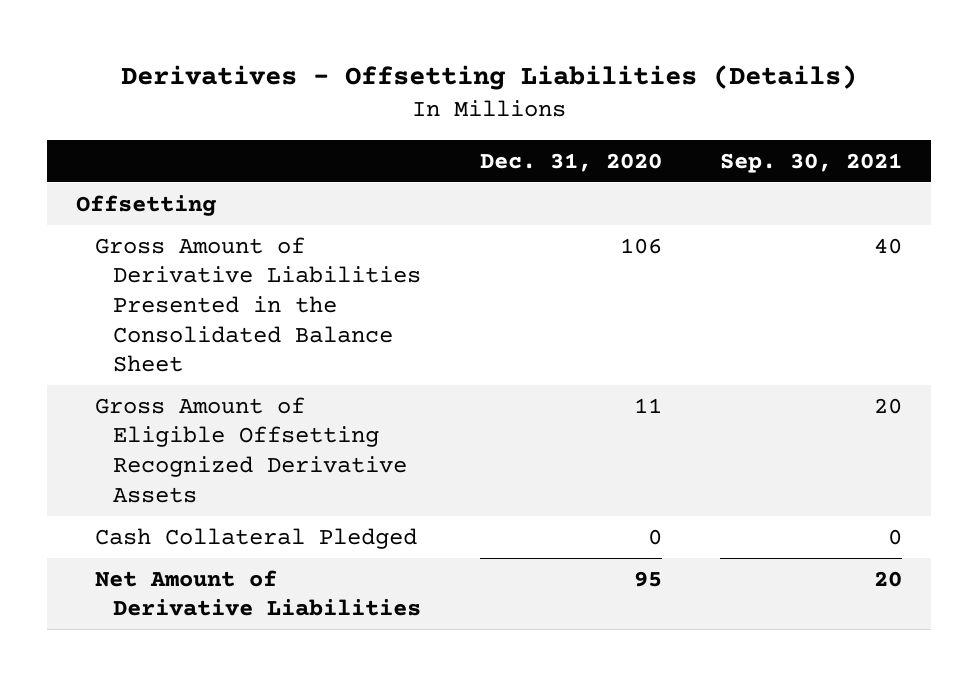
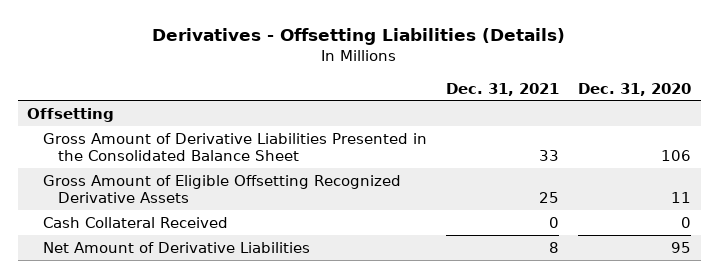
- | Dec. 31, 2020 | Sep. 30, 2021
+ | Dec. 31, 2021 | Dec. 31, 2020
- Cash Collateral Pledged | 0 | 0
+ Cash Collateral Received | 0 | 0

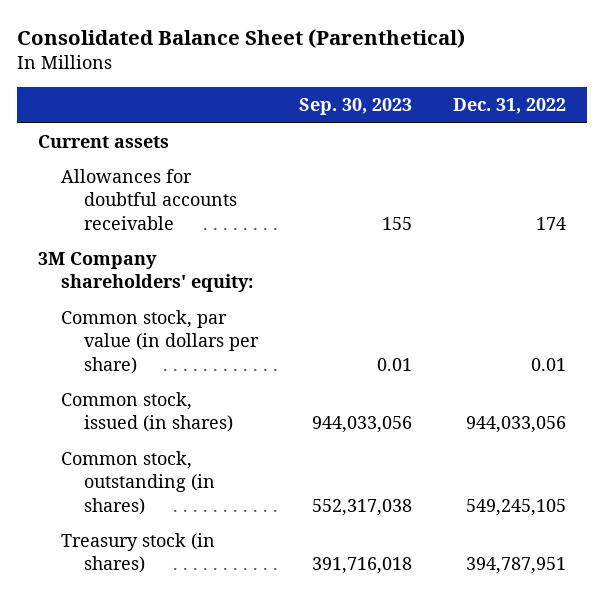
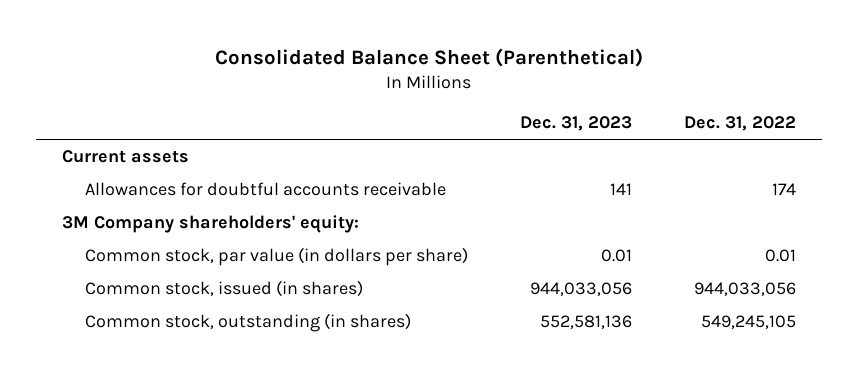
- | Sep. 30, 2023 | Dec. 31, 2022
+ | Dec. 31, 2023 | Dec. 31, 2022
- Treasury stock (in shares) | 391,716,018 | 394,787,951

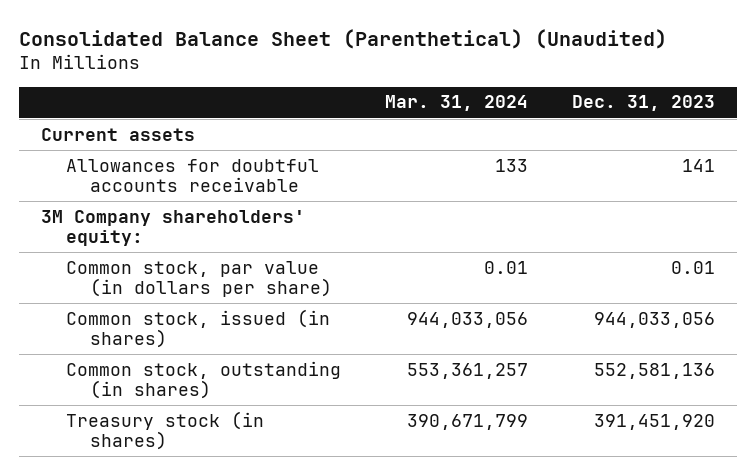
- Consolidated Balance Sheet (Parenthetical)
+ Consolidated Balance Sheet (Parenthetical) (Unaudited)
- | Dec. 31, 2023 | Dec. 31, 2022
+ | Mar. 31, 2024 | Dec. 31, 2023
+ Treasury stock (in shares) | 390,671,799 | 391,451,920

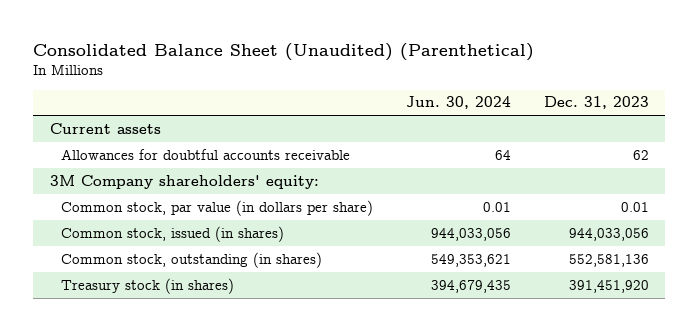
- Consolidated Balance Sheet (Parenthetical) (Unaudited)
+ Consolidated Balance Sheet (Unaudited) (Parenthetical)
- | Mar. 31, 2024 | Dec. 31, 2023
+ | Jun. 30, 2024 | Dec. 31, 2023
- Allowances for doubtful accounts receivable | 133 | 141
+ Allowances for doubtful accounts receivable | 64 | 62

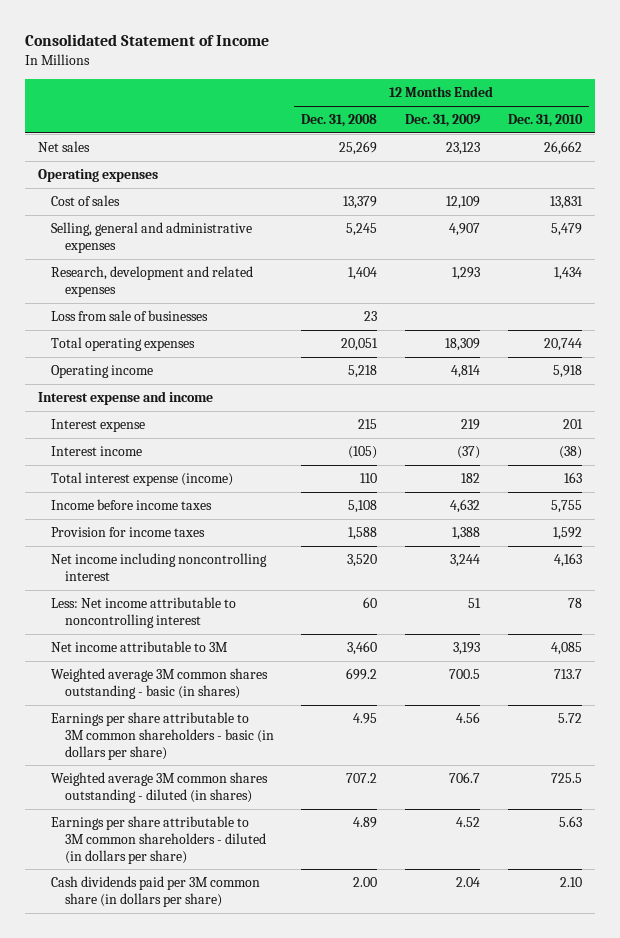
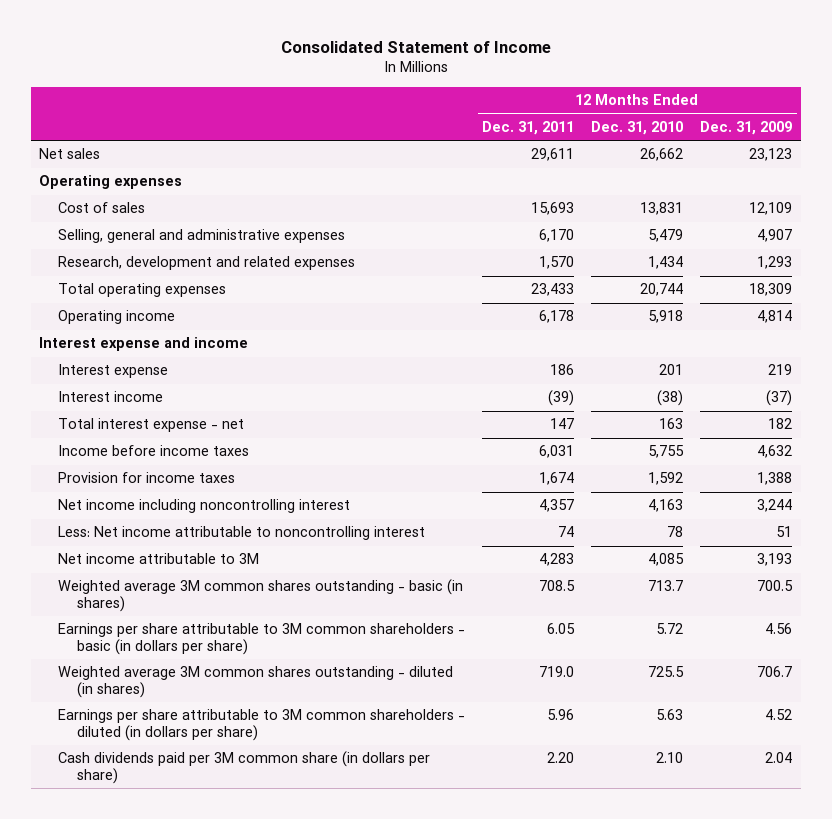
- | 12 Months Ended Dec. 31, 2008 | 12 Months Ended Dec. 31, 2009 | 12 Months Ended Dec. 31, 2010
+ | 12 Months Ended Dec. 31, 2011 | 12 Months Ended Dec. 31, 2010 | 12 Months Ended Dec. 31, 2009
- Loss from sale of businesses | 23 | |
- Total interest expense (income) | 110 | 182 | 163
+ Total interest expense - net | 147 | 163 | 182

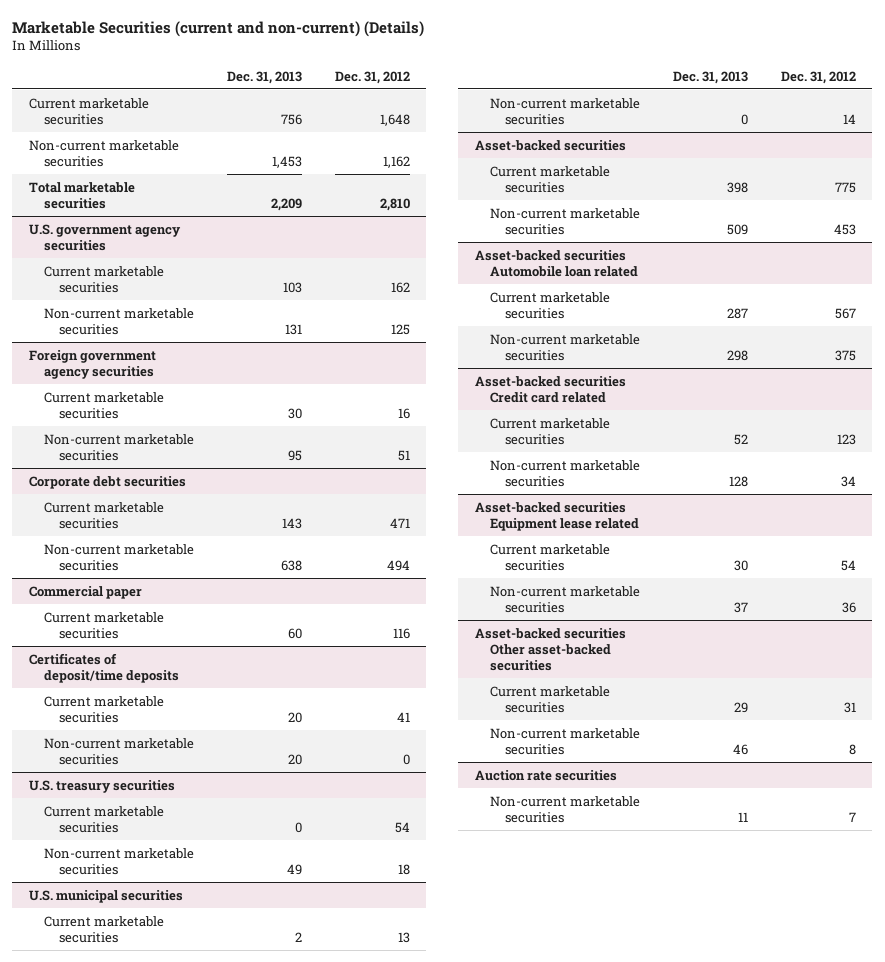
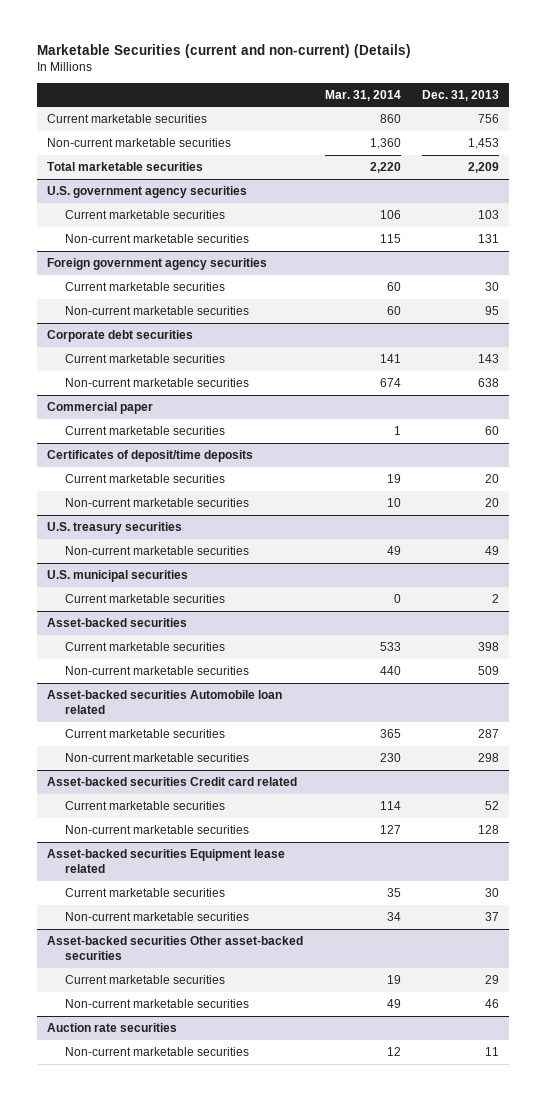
- | Dec. 31, 2013 | Dec. 31, 2012
+ | Mar. 31, 2014 | Dec. 31, 2013
@ U.S. treasury securities
- Current marketable securities | 0 | 54
@ U.S. municipal securities
- Non-current marketable securities | 0 | 14

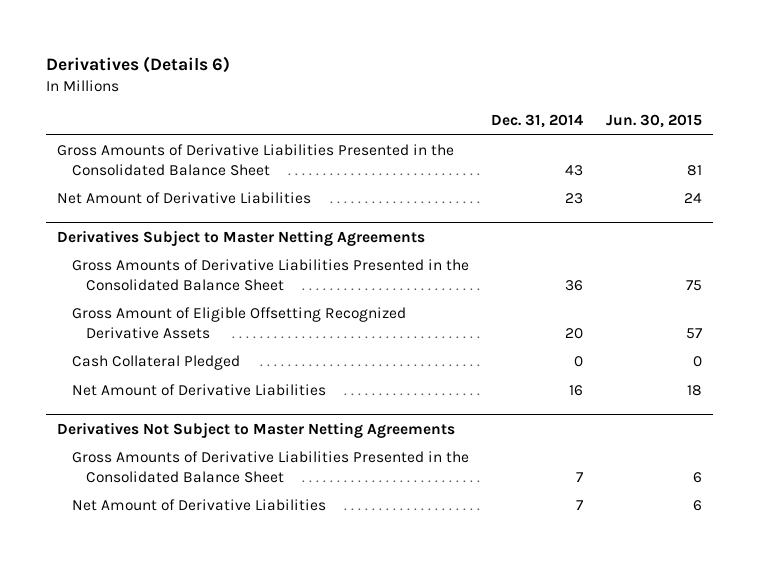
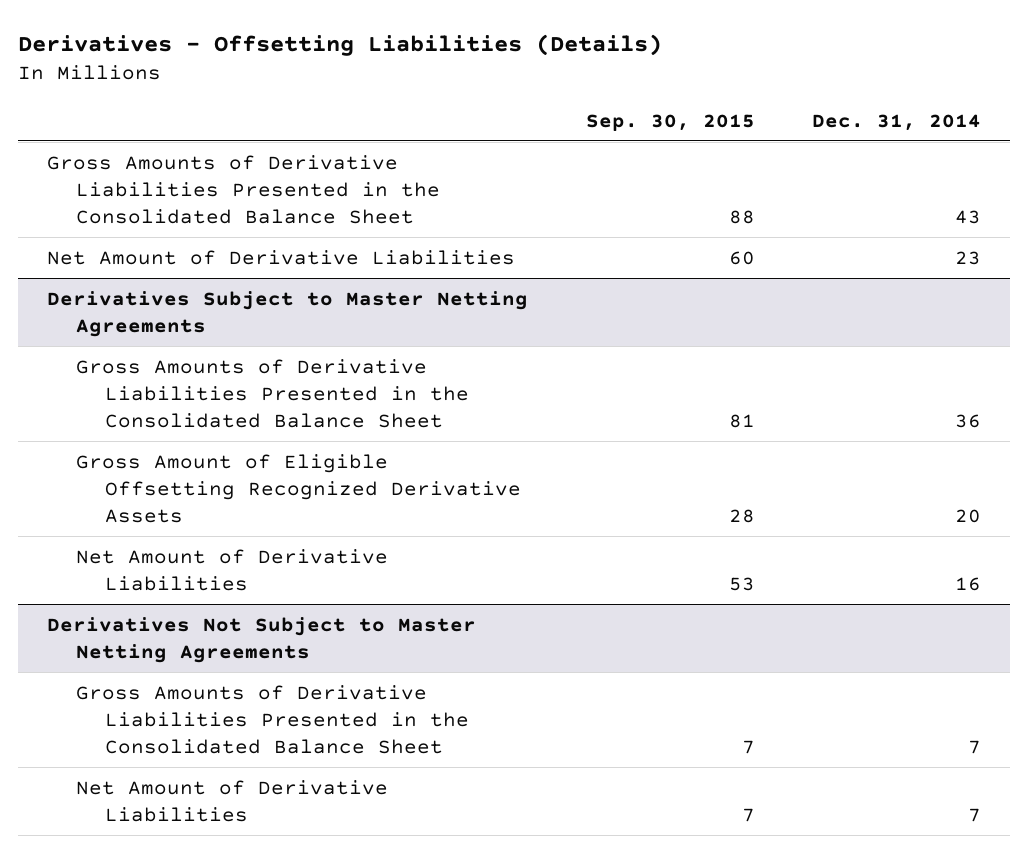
- Derivatives (Details 6)
+ Derivatives - Offsetting Liabilities (Details)
- | Dec. 31, 2014 | Jun. 30, 2015
+ | Sep. 30, 2015 | Dec. 31, 2014
@ Derivatives Subject to Master Netting Agreements
- Cash Collateral Pledged | 0 | 0

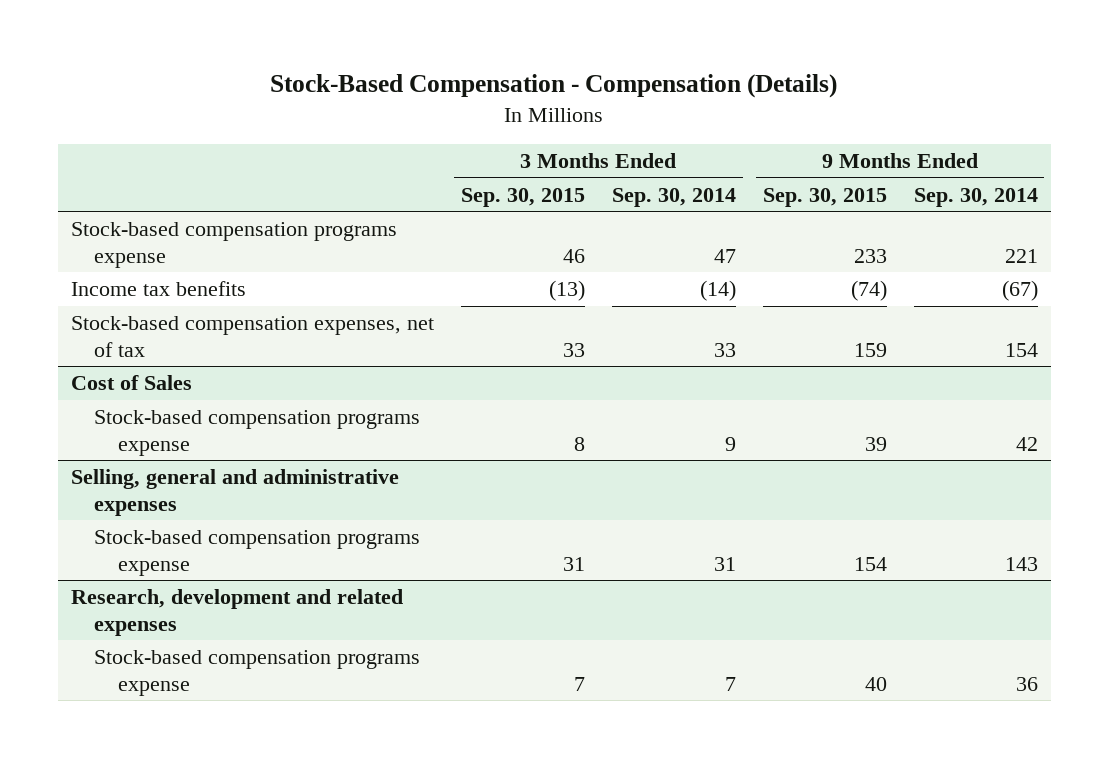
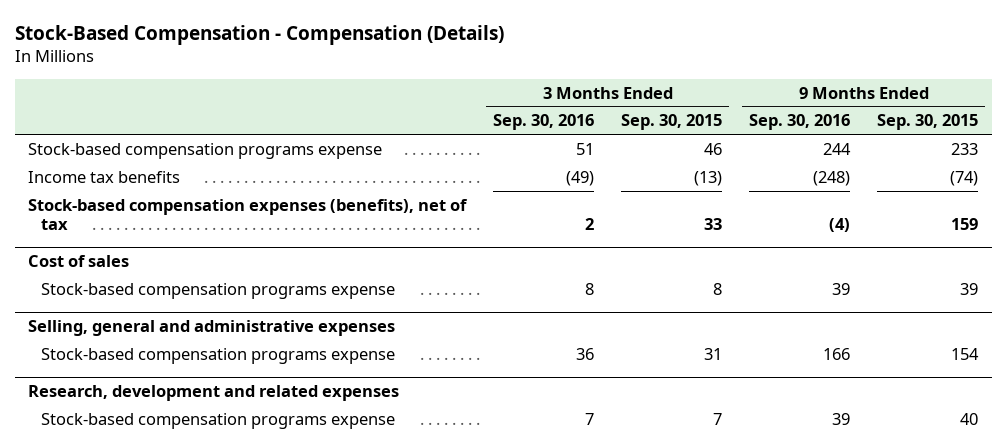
- | 3 Months Ended Sep. 30, 2015 | 3 Months Ended Sep. 30, 2014 | 9 Months Ended Sep. 30, 2015 | 9 Months Ended Sep. 30, 2014
+ | 3 Months Ended Sep. 30, 2016 | 3 Months Ended Sep. 30, 2015 | 9 Months Ended Sep. 30, 2016 | 9 Months Ended Sep. 30, 2015
- Stock-based compensation expenses, net of tax | 33 | 33 | 159 | 154
- Cost of Sales
+ Stock-based compensation expenses (benefits), net of tax | 2 | 33 | (4) | 159
+ Cost of sales

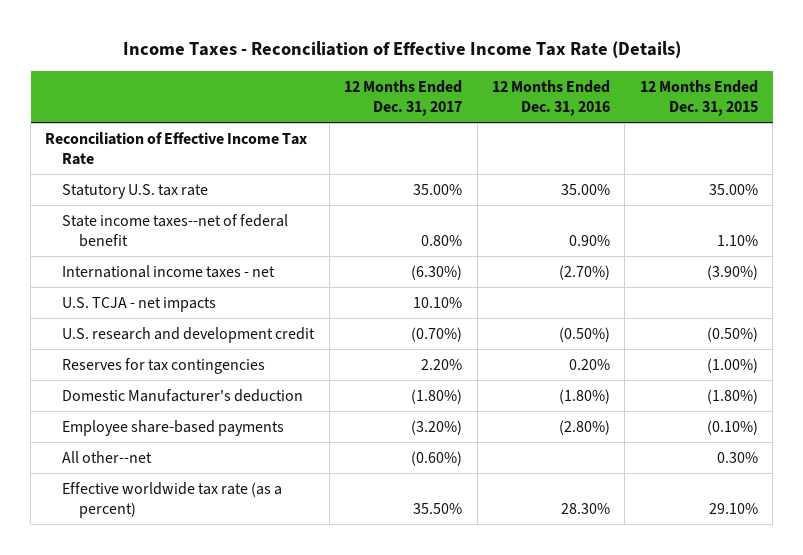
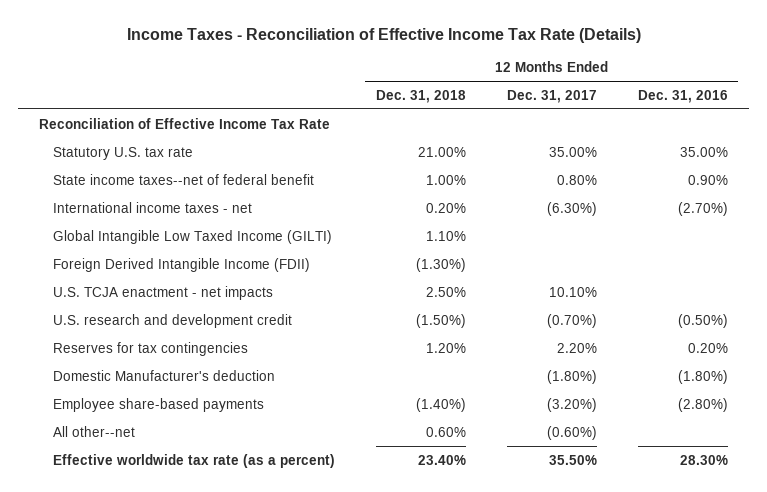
- | 12 Months Ended Dec. 31, 2017 | 12 Months Ended Dec. 31, 2016 | 12 Months Ended Dec. 31, 2015
+ | 12 Months Ended Dec. 31, 2018 | 12 Months Ended Dec. 31, 2017 | 12 Months Ended Dec. 31, 2016
- U.S. TCJA - net impacts | 10.10% | |
+ Global Intangible Low Taxed Income (GILTI) | 1.10% | |
+ Foreign Derived Intangible Income (FDII) | (1.30%) | |
+ U.S. TCJA enactment - net impacts | 2.50% | 10.10% |

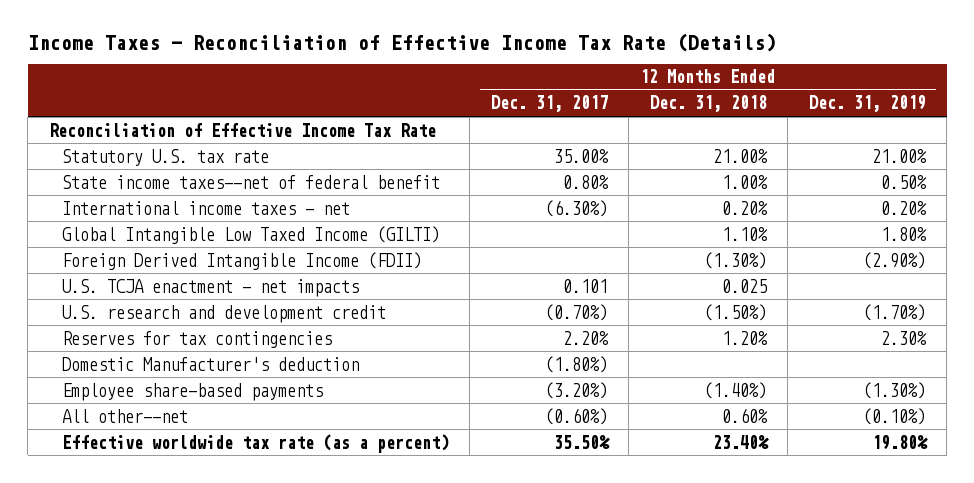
- | 12 Months Ended Dec. 31, 2018 | 12 Months Ended Dec. 31, 2017 | 12 Months Ended Dec. 31, 2016
+ | 12 Months Ended Dec. 31, 2017 | 12 Months Ended Dec. 31, 2018 | 12 Months Ended Dec. 31, 2019
- U.S. TCJA enactment - net impacts | 2.50% | 10.10% |
+ U.S. TCJA enactment - net impacts | 0.101 | 0.025 |

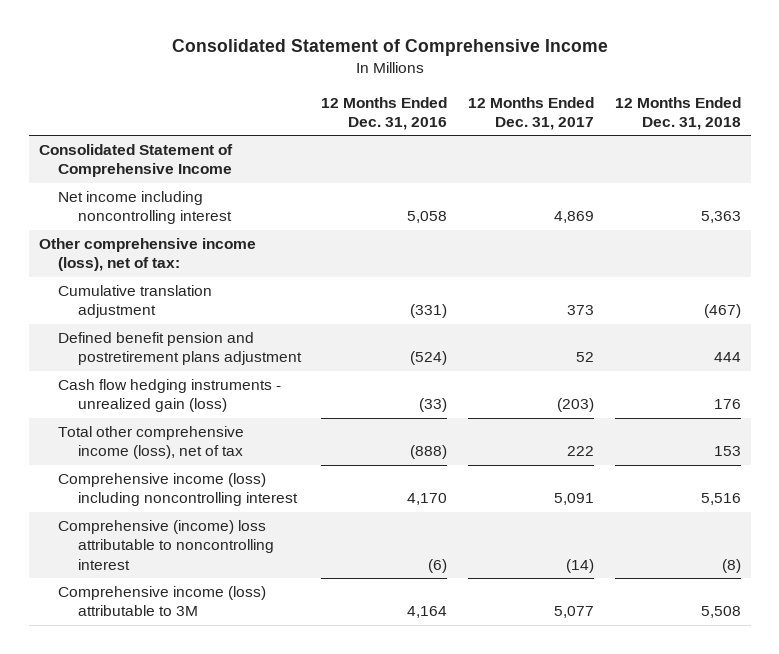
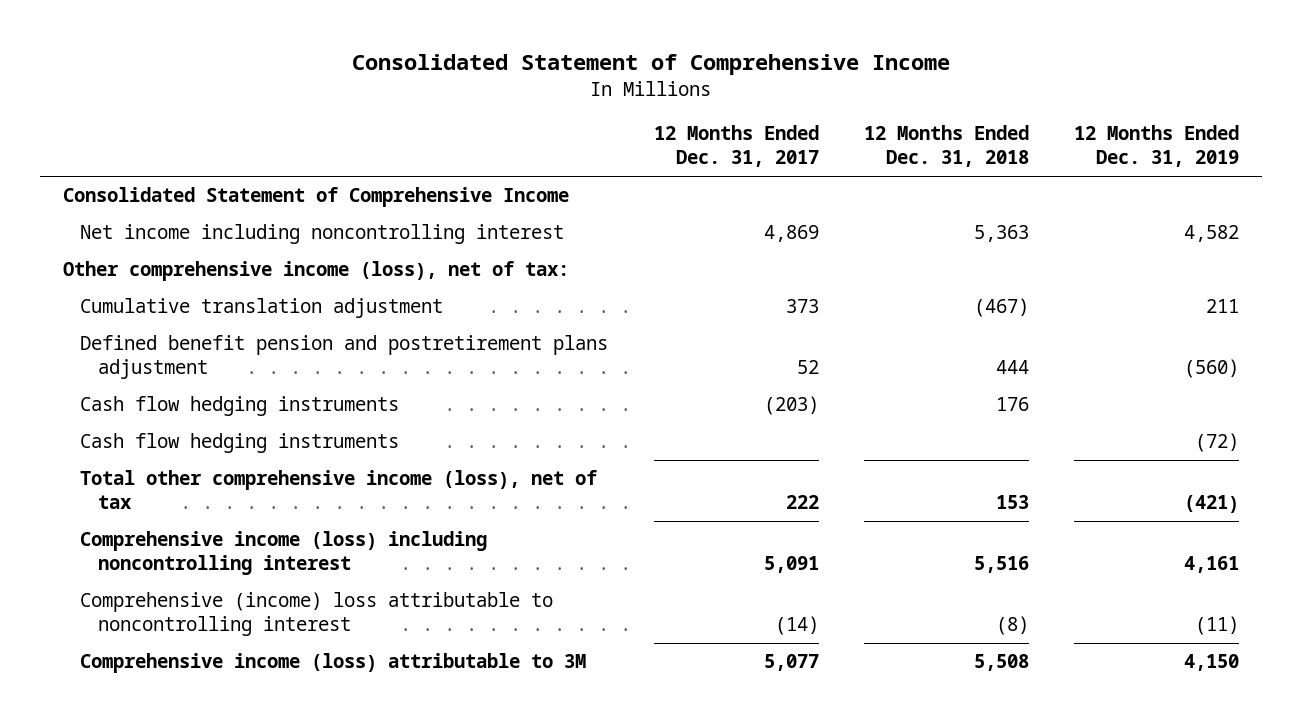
- | 12 Months Ended Dec. 31, 2016 | 12 Months Ended Dec. 31, 2017 | 12 Months Ended Dec. 31, 2018
+ | 12 Months Ended Dec. 31, 2017 | 12 Months Ended Dec. 31, 2018 | 12 Months Ended Dec. 31, 2019
- Cash flow hedging instruments - unrealized gain (loss) | (33) | (203) | 176
+ Cash flow hedging instruments | (203) | 176 |
+ Cash flow hedging instruments | | | (72)

